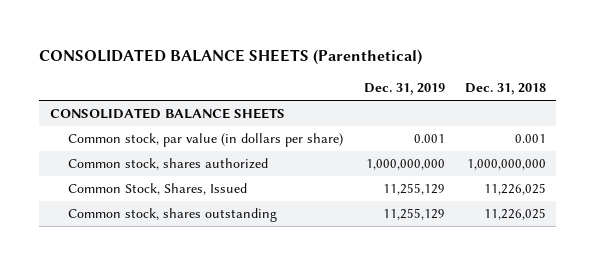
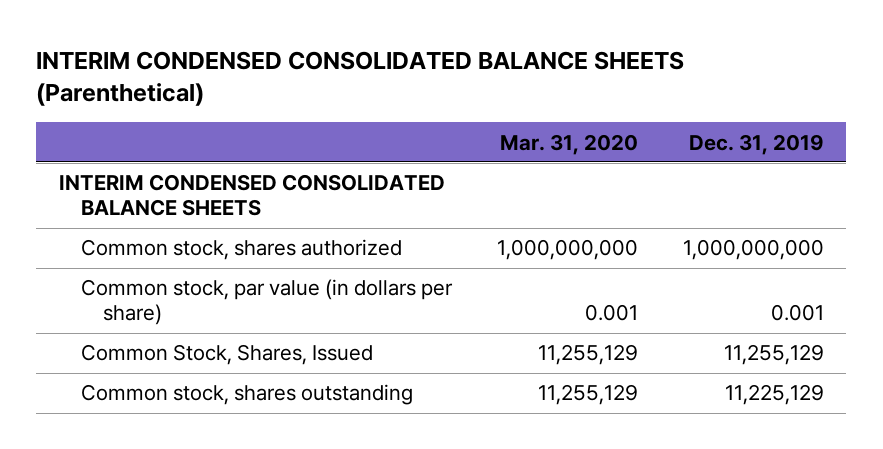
- CONSOLIDATED BALANCE SHEETS (Parenthetical)
+ INTERIM CONDENSED CONSOLIDATED BALANCE SHEETS (Parenthetical)
- | Dec. 31, 2019 | Dec. 31, 2018
+ | Mar. 31, 2020 | Dec. 31, 2019
- CONSOLIDATED BALANCE SHEETS
+ INTERIM CONDENSED CONSOLIDATED BALANCE SHEETS
moved down: Common stock, par value (in dollars per share) | 0.001 | 0.001
- Common stock, shares outstanding | 11,255,129 | 11,226,025
+ Common stock, shares outstanding | 11,255,129 | 11,225,129

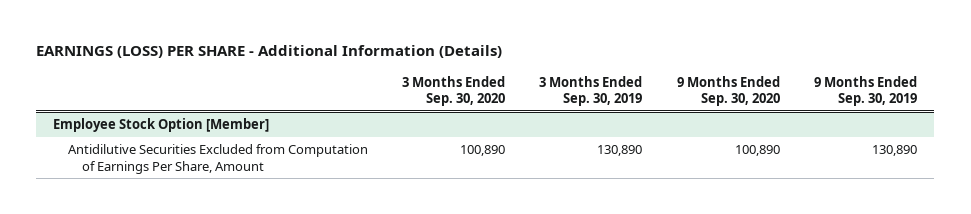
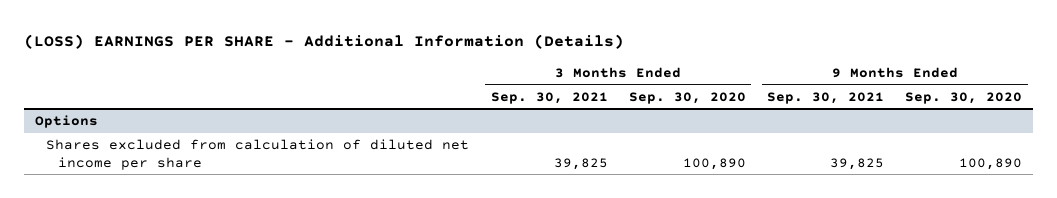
- EARNINGS (LOSS) PER SHARE - Additional Information (Details)
+ (LOSS) EARNINGS PER SHARE - Additional Information (Details)
- | 3 Months Ended Sep. 30, 2020 | 3 Months Ended Sep. 30, 2019 | 9 Months Ended Sep. 30, 2020 | 9 Months Ended Sep. 30, 2019
+ | 3 Months Ended Sep. 30, 2021 | 3 Months Ended Sep. 30, 2020 | 9 Months Ended Sep. 30, 2021 | 9 Months Ended Sep. 30, 2020
- Employee Stock Option [Member]
- Antidilutive Securities Excluded from Computation of Earnings Per Share, Amount | 100,890 | 130,890 | 100,890 | 130,890
+ Options
+ Shares excluded from calculation of diluted net income per share | 39,825 | 100,890 | 39,825 | 100,890

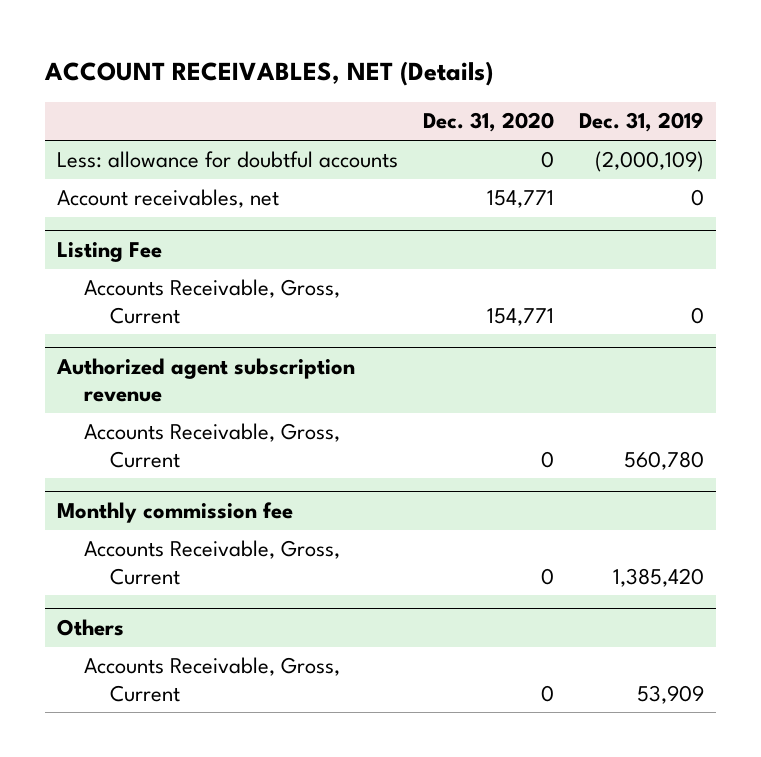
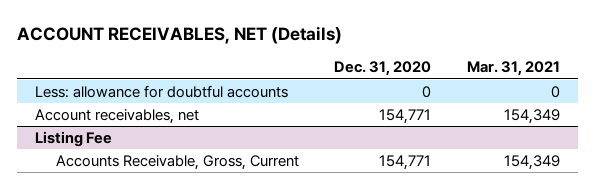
- | Dec. 31, 2020 | Dec. 31, 2019
+ | Dec. 31, 2020 | Mar. 31, 2021
- Authorized agent subscription revenue
- Accounts Receivable, Gross, Current | 0 | 560,780
- Monthly commission fee
- Accounts Receivable, Gross, Current | 0 | 1,385,420
- Others
- Accounts Receivable, Gross, Current | 0 | 53,909

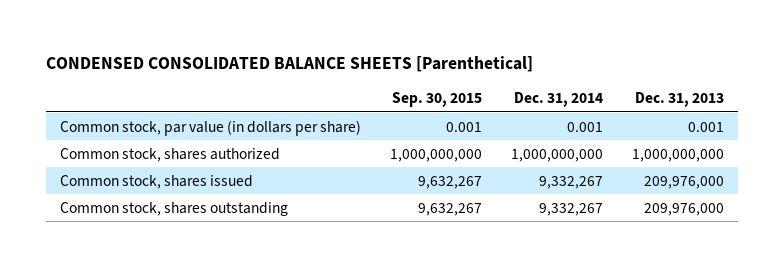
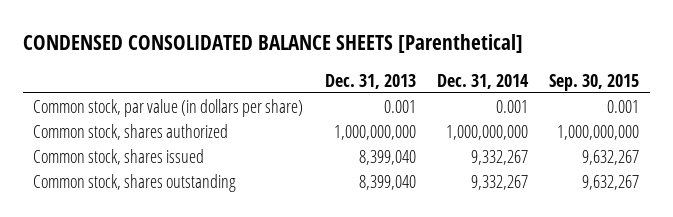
- | Sep. 30, 2015 | Dec. 31, 2014 | Dec. 31, 2013
+ | Dec. 31, 2013 | Dec. 31, 2014 | Sep. 30, 2015
- Common stock, shares issued | 9,632,267 | 9,332,267 | 209,976,000
- Common stock, shares outstanding | 9,632,267 | 9,332,267 | 209,976,000
+ Common stock, shares issued | 8,399,040 | 9,332,267 | 9,632,267
+ Common stock, shares outstanding | 8,399,040 | 9,332,267 | 9,632,267

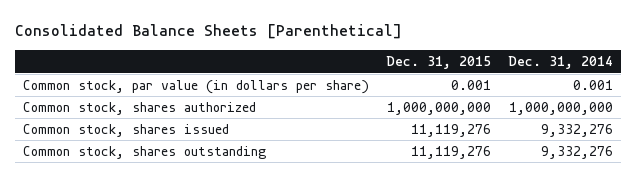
- CONDENSED CONSOLIDATED BALANCE SHEETS [Parenthetical]
+ Consolidated Balance Sheets [Parenthetical]
- | Dec. 31, 2013 | Dec. 31, 2014 | Sep. 30, 2015
+ | Dec. 31, 2015 | Dec. 31, 2014
- Common stock, shares issued | 8,399,040 | 9,332,267 | 9,632,267
- Common stock, shares outstanding | 8,399,040 | 9,332,267 | 9,632,267
+ Common stock, shares issued | 11,119,276 | 9,332,276
+ Common stock, shares outstanding | 11,119,276 | 9,332,276

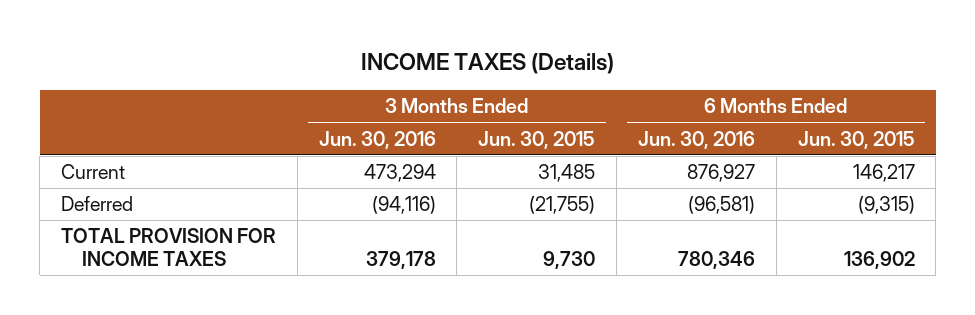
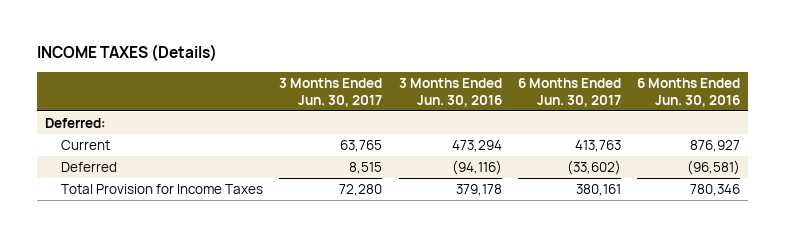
- | 3 Months Ended Jun. 30, 2016 | 3 Months Ended Jun. 30, 2015 | 6 Months Ended Jun. 30, 2016 | 6 Months Ended Jun. 30, 2015
+ | 3 Months Ended Jun. 30, 2017 | 3 Months Ended Jun. 30, 2016 | 6 Months Ended Jun. 30, 2017 | 6 Months Ended Jun. 30, 2016
+ Deferred:
- TOTAL PROVISION FOR INCOME TAXES | 379,178 | 9,730 | 780,346 | 136,902
+ Total Provision for Income Taxes | 72,280 | 379,178 | 380,161 | 780,346

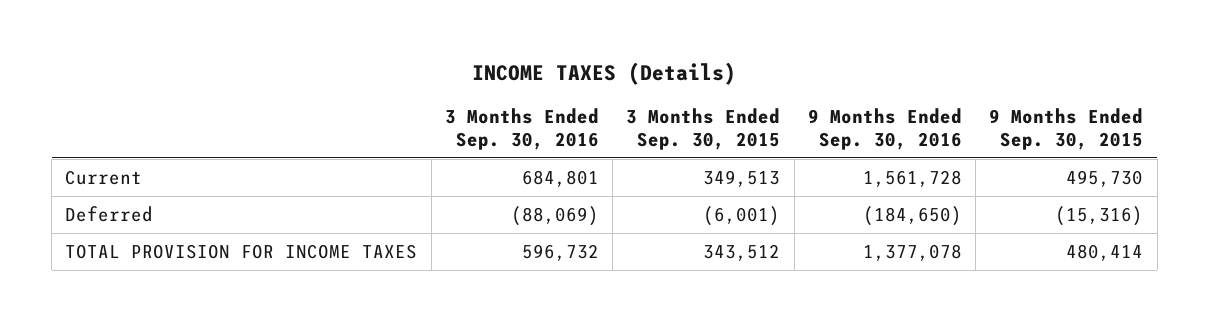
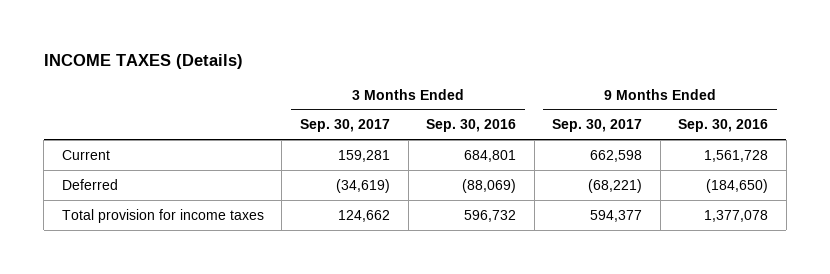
- | 3 Months Ended Sep. 30, 2016 | 3 Months Ended Sep. 30, 2015 | 9 Months Ended Sep. 30, 2016 | 9 Months Ended Sep. 30, 2015
+ | 3 Months Ended Sep. 30, 2017 | 3 Months Ended Sep. 30, 2016 | 9 Months Ended Sep. 30, 2017 | 9 Months Ended Sep. 30, 2016
- TOTAL PROVISION FOR INCOME TAXES | 596,732 | 343,512 | 1,377,078 | 480,414
+ Total provision for income taxes | 124,662 | 596,732 | 594,377 | 1,377,078

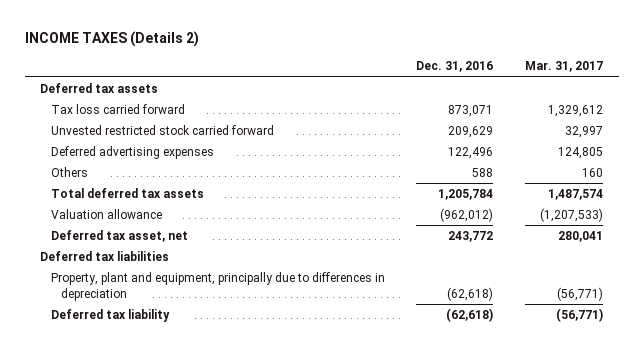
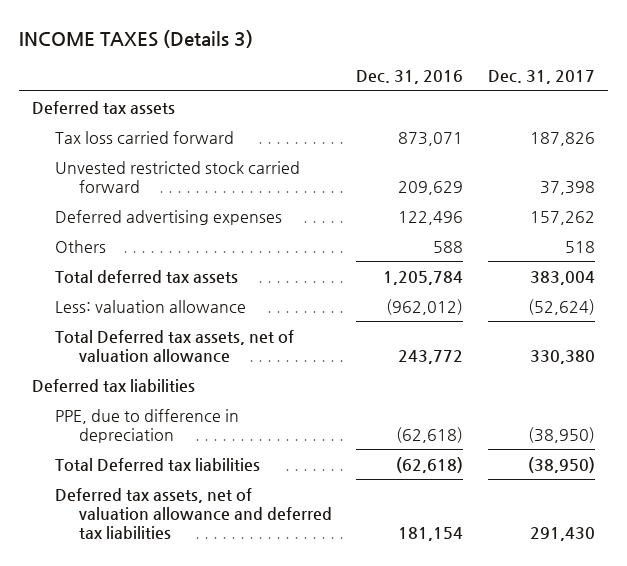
- INCOME TAXES (Details 2)
+ INCOME TAXES (Details 3)
- | Dec. 31, 2016 | Mar. 31, 2017
+ | Dec. 31, 2016 | Dec. 31, 2017
- Valuation allowance | (962,012) | (1,207,533)
- Deferred tax asset, net | 243,772 | 280,041
+ Less: valuation allowance | (962,012) | (52,624)
+ Total Deferred tax assets, net of valuation allowance | 243,772 | 330,380
- Property, plant and equipment, principally due to differences in depreciation | (62,618) | (56,771)
- Deferred tax liability | (62,618) | (56,771)
+ PPE, due to difference in depreciation | (62,618) | (38,950)
+ Total Deferred tax liabilities | (62,618) | (38,950)
+ Deferred tax assets, net of valuation allowance and deferred tax liabilities | 181,154 | 291,430

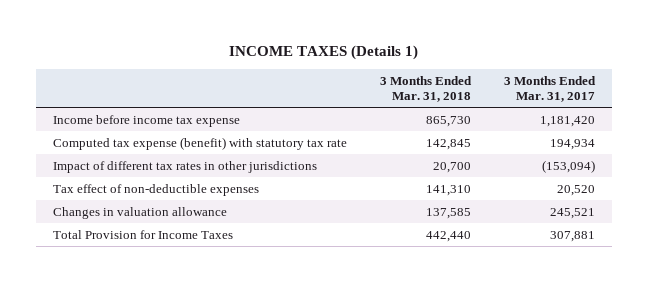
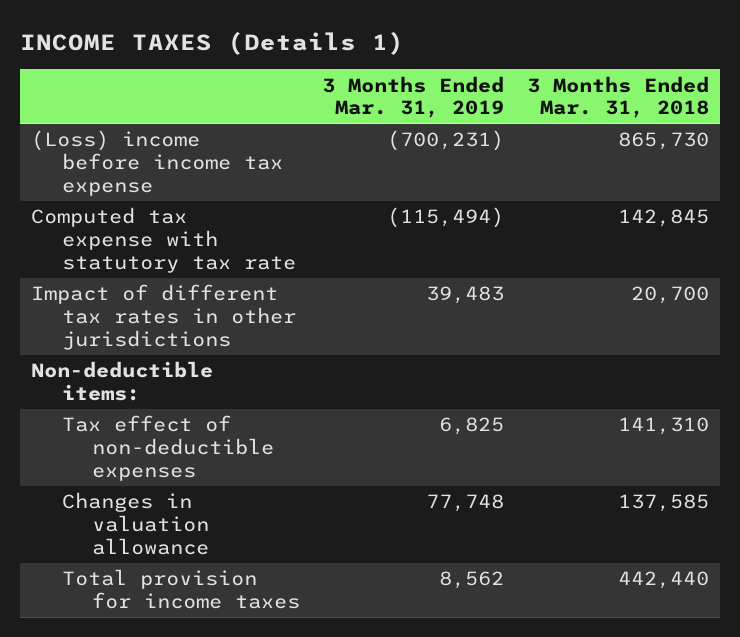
- | 3 Months Ended Mar. 31, 2018 | 3 Months Ended Mar. 31, 2017
+ | 3 Months Ended Mar. 31, 2019 | 3 Months Ended Mar. 31, 2018
- Income before income tax expense | 865,730 | 1,181,420
- Computed tax expense (benefit) with statutory tax rate | 142,845 | 194,934
+ (Loss) income before income tax expense | (700,231) | 865,730
+ Computed tax expense with statutory tax rate | (115,494) | 142,845
+ Non-deductible items:
- Total Provision for Income Taxes | 442,440 | 307,881
+ Total provision for income taxes | 8,562 | 442,440

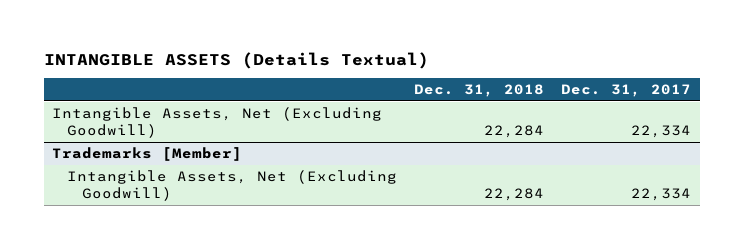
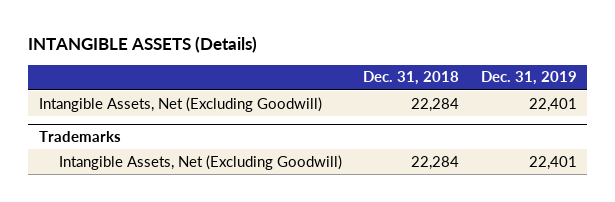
- INTANGIBLE ASSETS (Details Textual)
+ INTANGIBLE ASSETS (Details)
- | Dec. 31, 2018 | Dec. 31, 2017
+ | Dec. 31, 2018 | Dec. 31, 2019
- Trademarks [Member]
+ Trademarks

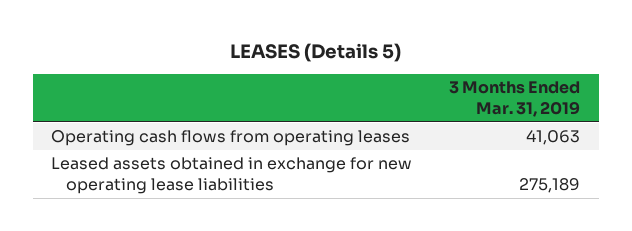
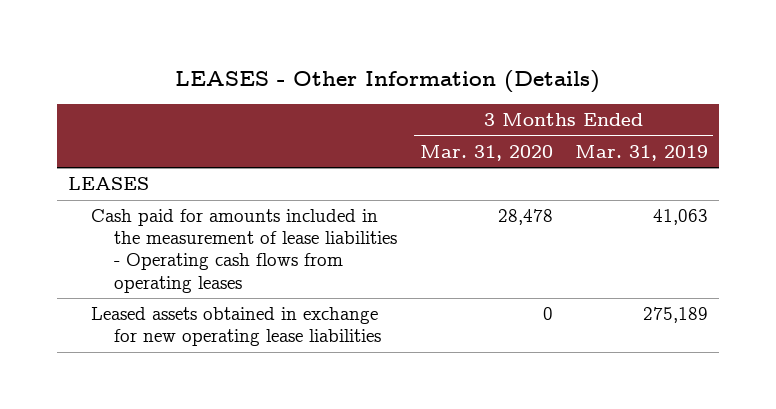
- LEASES (Details 5)
+ LEASES - Other Information (Details)
- | 3 Months Ended Mar. 31, 2019
+ | 3 Months Ended Mar. 31, 2020 | 3 Months Ended Mar. 31, 2019
- Operating cash flows from operating leases | 41,063
+ LEASES
+ Cash paid for amounts included in the measurement of lease liabilities - Operating cash flows from operating leases | 28,478 | 41,063

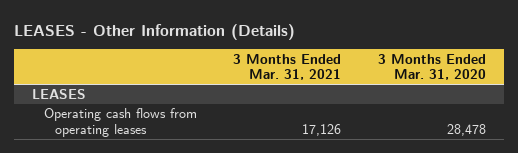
- | 3 Months Ended Mar. 31, 2020 | 3 Months Ended Mar. 31, 2019
+ | 3 Months Ended Mar. 31, 2021 | 3 Months Ended Mar. 31, 2020
- Cash paid for amounts included in the measurement of lease liabilities - Operating cash flows from operating leases | 28,478 | 41,063
- Leased assets obtained in exchange for new operating lease liabilities | 0 | 275,189
+ Operating cash flows from operating leases | 17,126 | 28,478

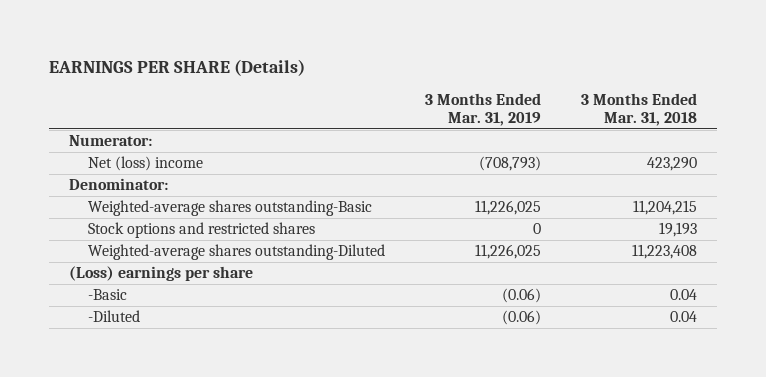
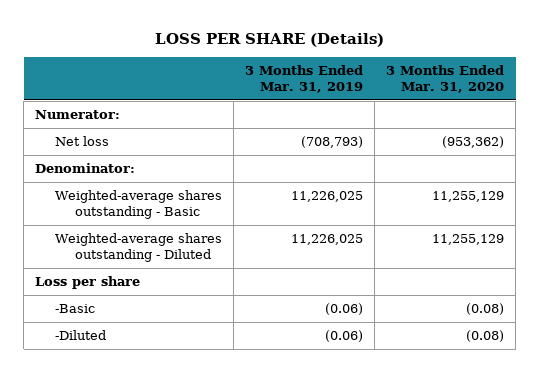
- EARNINGS PER SHARE (Details)
+ LOSS PER SHARE (Details)
- | 3 Months Ended Mar. 31, 2019 | 3 Months Ended Mar. 31, 2018
+ | 3 Months Ended Mar. 31, 2019 | 3 Months Ended Mar. 31, 2020
- Net (loss) income | (708,793) | 423,290
+ Net loss | (708,793) | (953,362)
- Weighted-average shares outstanding-Basic | 11,226,025 | 11,204,215
- Stock options and restricted shares | 0 | 19,193
- Weighted-average shares outstanding-Diluted | 11,226,025 | 11,223,408
- (Loss) earnings per share
+ Weighted-average shares outstanding - Basic | 11,226,025 | 11,255,129
+ Weighted-average shares outstanding - Diluted | 11,226,025 | 11,255,129
+ Loss per share

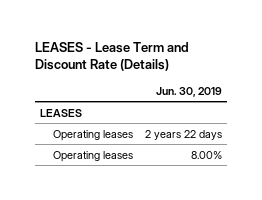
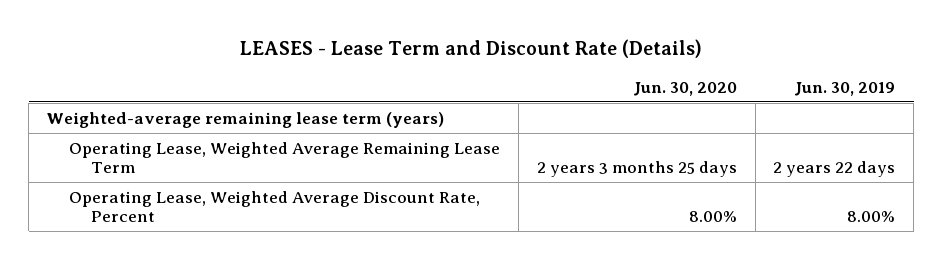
- | Jun. 30, 2019
+ | Jun. 30, 2020 | Jun. 30, 2019
- LEASES
- Operating leases | 2 years 22 days
- Operating leases | 8.00%
+ Weighted-average remaining lease term (years)
+ Operating Lease, Weighted Average Remaining Lease Term | 2 years 3 months 25 days | 2 years 22 days
+ Operating Lease, Weighted Average Discount Rate, Percent | 8.00% | 8.00%

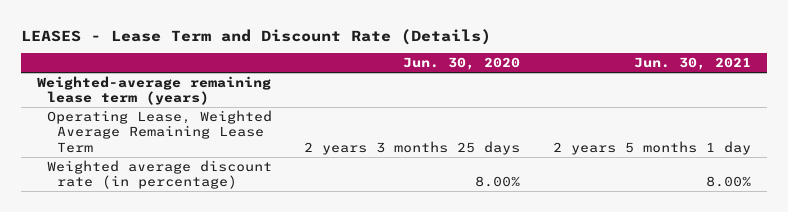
- | Jun. 30, 2020 | Jun. 30, 2019
+ | Jun. 30, 2020 | Jun. 30, 2021
- Operating Lease, Weighted Average Discount Rate, Percent | 8.00% | 8.00%
+ Weighted average discount rate (in percentage) | 8.00% | 8.00%

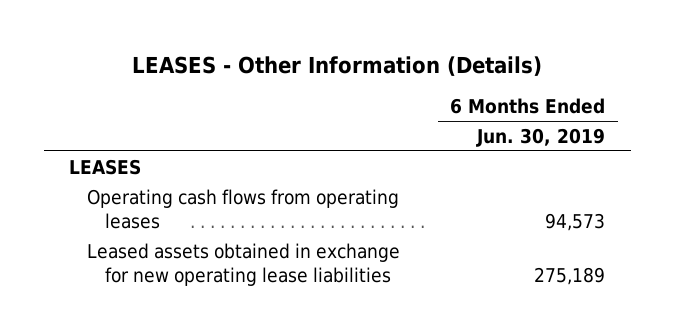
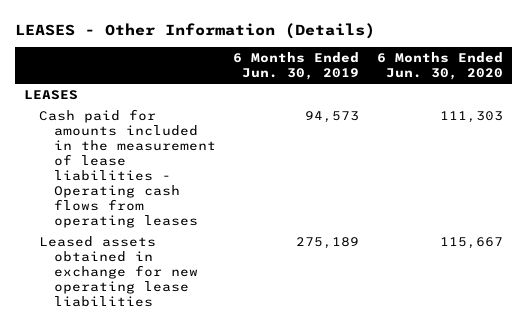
- | 6 Months Ended Jun. 30, 2019
+ | 6 Months Ended Jun. 30, 2019 | 6 Months Ended Jun. 30, 2020
- Operating cash flows from operating leases | 94,573
+ Cash paid for amounts included in the measurement of lease liabilities - Operating cash flows from operating leases | 94,573 | 111,303

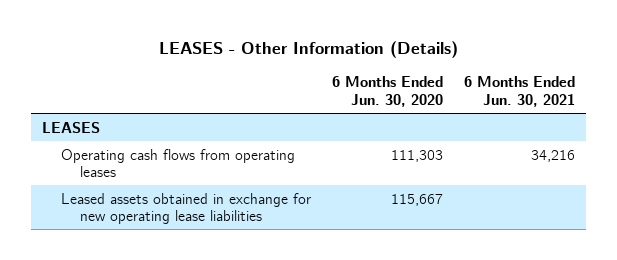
- | 6 Months Ended Jun. 30, 2019 | 6 Months Ended Jun. 30, 2020
+ | 6 Months Ended Jun. 30, 2020 | 6 Months Ended Jun. 30, 2021
- Cash paid for amounts included in the measurement of lease liabilities - Operating cash flows from operating leases | 94,573 | 111,303
+ Operating cash flows from operating leases | 111,303 | 34,216

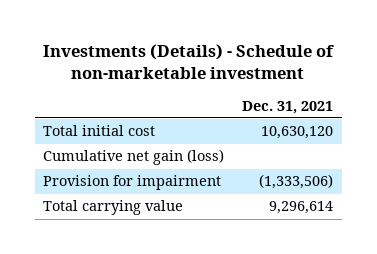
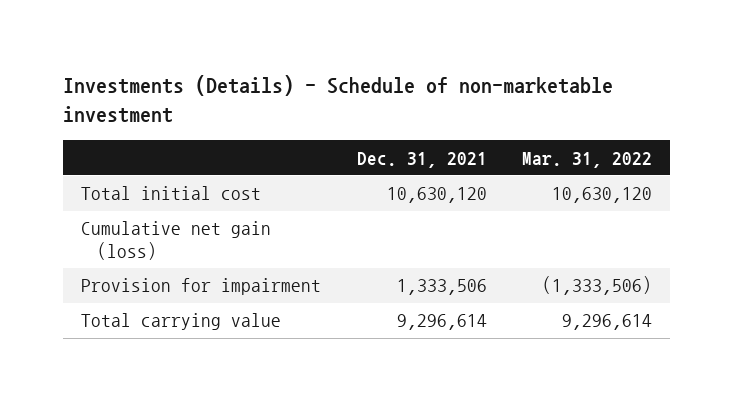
- | Dec. 31, 2021
+ | Dec. 31, 2021 | Mar. 31, 2022
- Provision for impairment | (1,333,506)
+ Provision for impairment | 1,333,506 | (1,333,506)

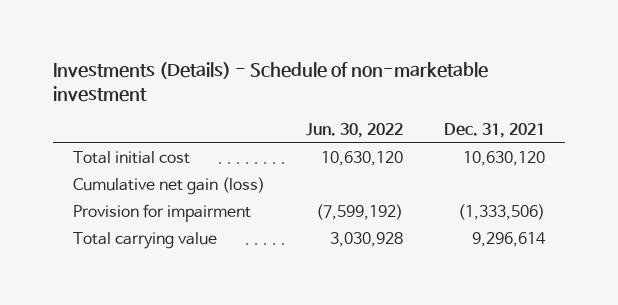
- | Dec. 31, 2021 | Mar. 31, 2022
+ | Jun. 30, 2022 | Dec. 31, 2021
- Provision for impairment | 1,333,506 | (1,333,506)
+ Provision for impairment | (7,599,192) | (1,333,506)

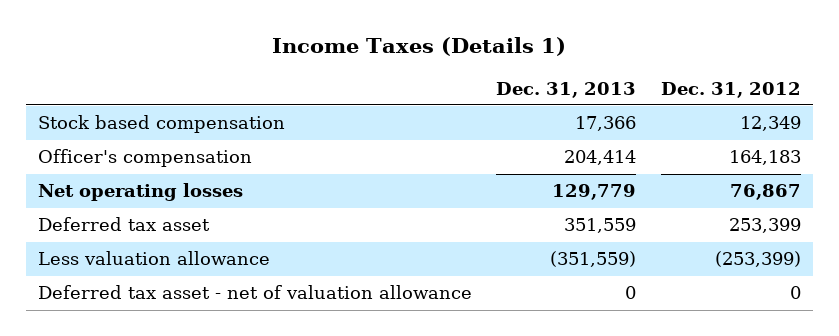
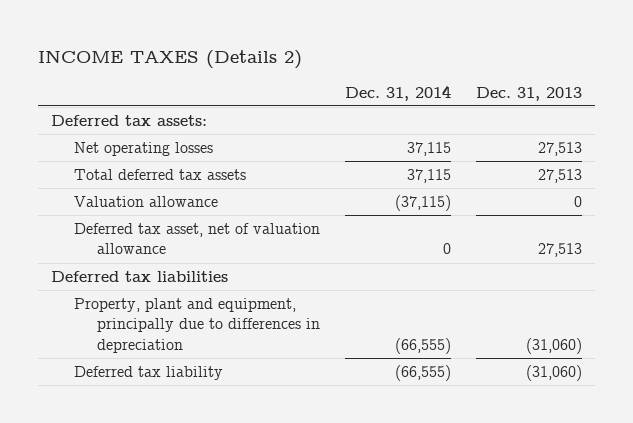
- Income Taxes (Details 1)
+ INCOME TAXES (Details 2)
- | Dec. 31, 2013 | Dec. 31, 2012
+ | Dec. 31, 2014 | Dec. 31, 2013
- Stock based compensation | 17,366 | 12,349
- Officer's compensation | 204,414 | 164,183
- Net operating losses | 129,779 | 76,867
- Deferred tax asset | 351,559 | 253,399
- Less valuation allowance | (351,559) | (253,399)
- Deferred tax asset - net of valuation allowance | 0 | 0
+ Deferred tax assets:
+ Net operating losses | 37,115 | 27,513
+ Total deferred tax assets | 37,115 | 27,513
+ Valuation allowance | (37,115) | 0
+ Deferred tax asset, net of valuation allowance | 0 | 27,513
+ Deferred tax liabilities
+ Property, plant and equipment, principally due to differences in depreciation | (66,555) | (31,060)
+ Deferred tax liability | (66,555) | (31,060)

